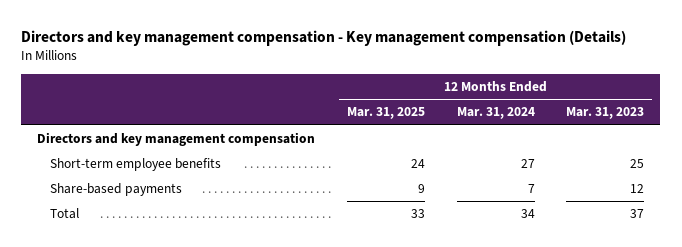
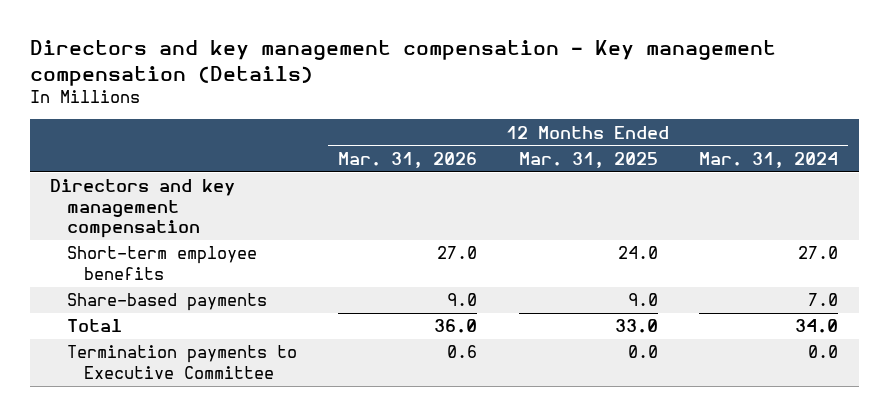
- | 12 Months Ended Mar. 31, 2025 | 12 Months Ended Mar. 31, 2024 | 12 Months Ended Mar. 31, 2023
+ | 12 Months Ended Mar. 31, 2026 | 12 Months Ended Mar. 31, 2025 | 12 Months Ended Mar. 31, 2024
- Short-term employee benefits | 24 | 27 | 25
- Share-based payments | 9 | 7 | 12
- Total | 33 | 34 | 37
+ Short-term employee benefits | 27.0 | 24.0 | 27.0
+ Share-based payments | 9.0 | 9.0 | 7.0
+ Total | 36.0 | 33.0 | 34.0
+ Termination payments to Executive Committee | 0.6 | 0.0 | 0.0

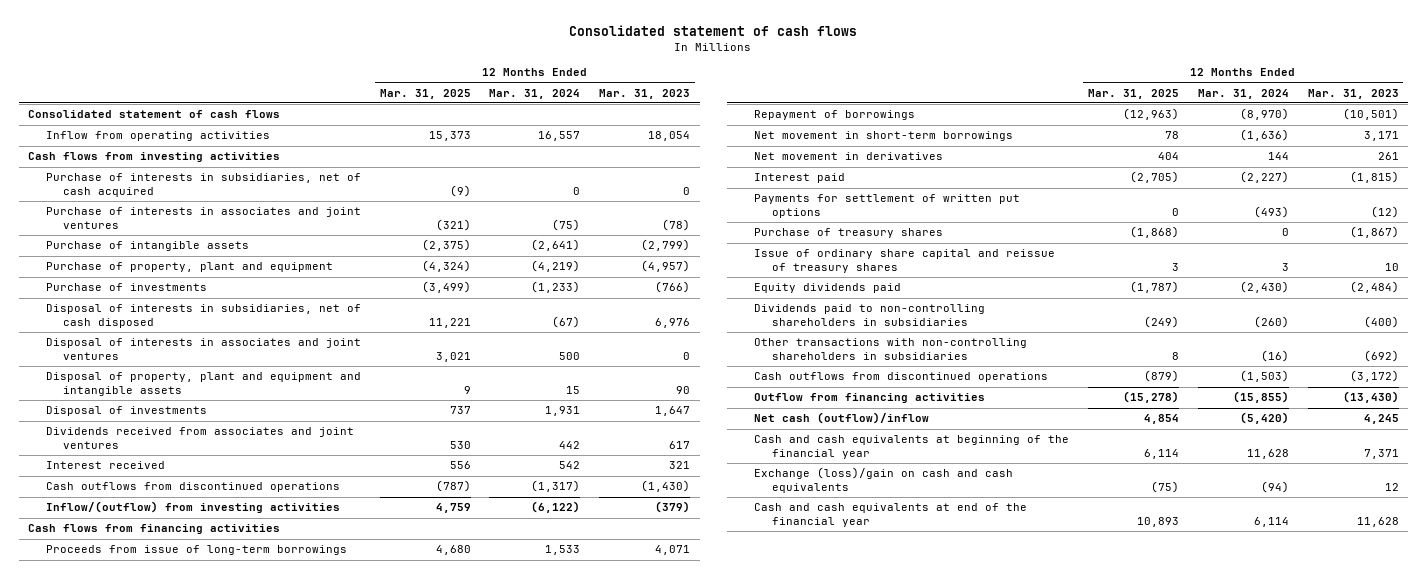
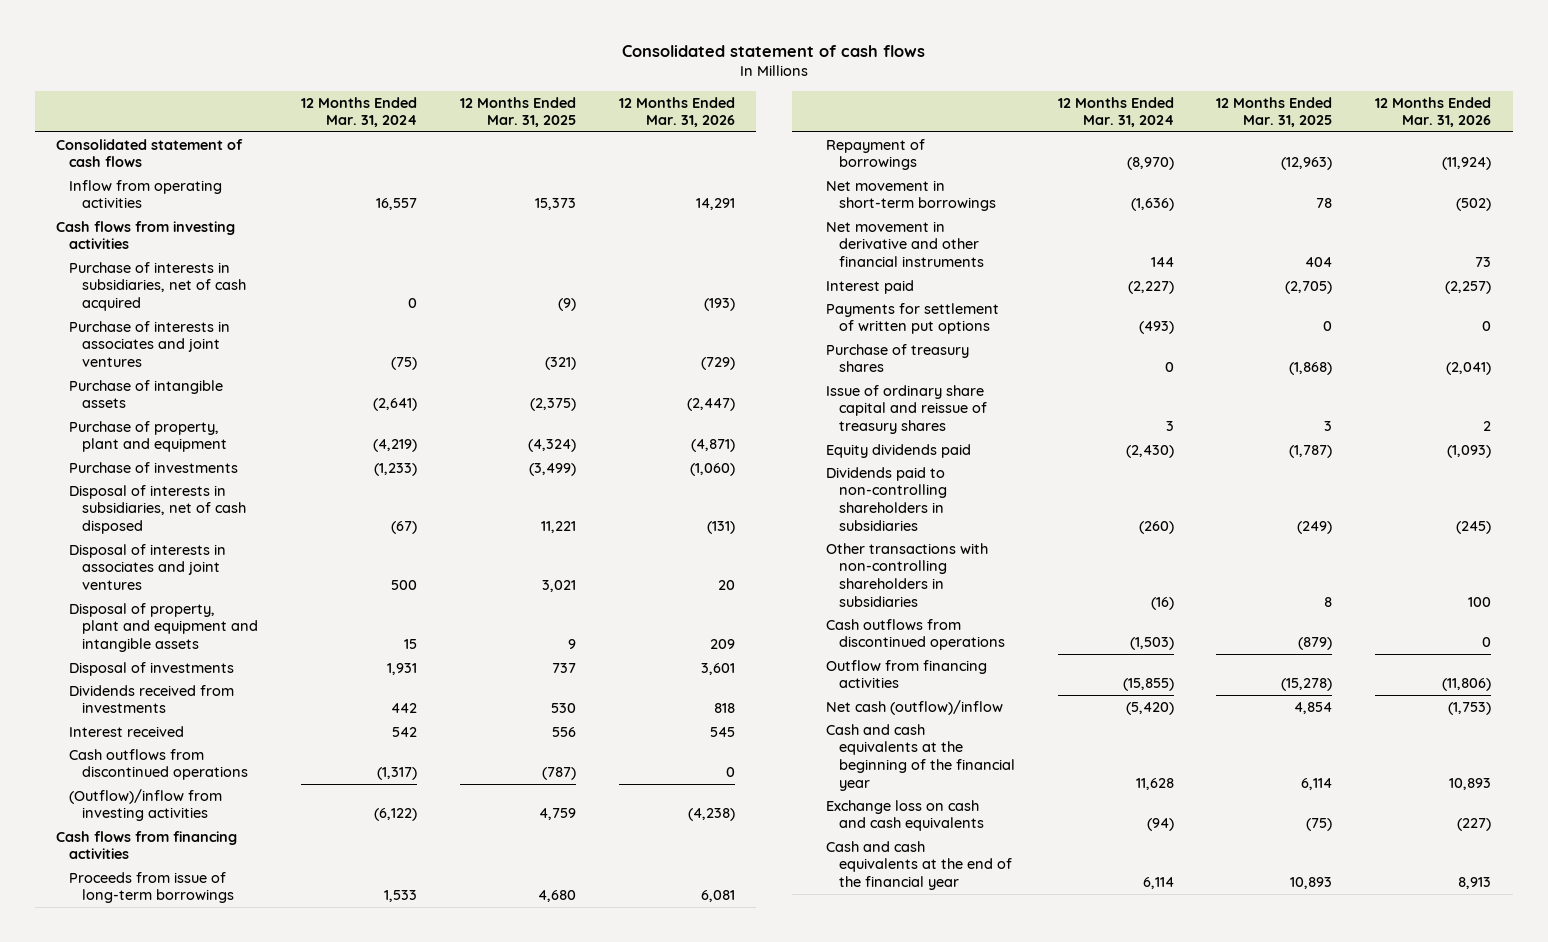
- | 12 Months Ended Mar. 31, 2025 | 12 Months Ended Mar. 31, 2024 | 12 Months Ended Mar. 31, 2023
+ | 12 Months Ended Mar. 31, 2024 | 12 Months Ended Mar. 31, 2025 | 12 Months Ended Mar. 31, 2026
- Dividends received from associates and joint ventures | 530 | 442 | 617
+ Dividends received from investments | 442 | 530 | 818
- Inflow/(outflow) from investing activities | 4,759 | (6,122) | (379)
+ (Outflow)/inflow from investing activities | (6,122) | 4,759 | (4,238)
- Net movement in derivatives | 404 | 144 | 261
+ Net movement in derivative and other financial instruments | 144 | 404 | 73
- Cash and cash equivalents at beginning of the financial year | 6,114 | 11,628 | 7,371
- Exchange (loss)/gain on cash and cash equivalents | (75) | (94) | 12
- Cash and cash equivalents at end of the financial year | 10,893 | 6,114 | 11,628
+ Cash and cash equivalents at the beginning of the financial year | 11,628 | 6,114 | 10,893
+ Exchange loss on cash and cash equivalents | (94) | (75) | (227)
+ Cash and cash equivalents at the end of the financial year | 6,114 | 10,893 | 8,913

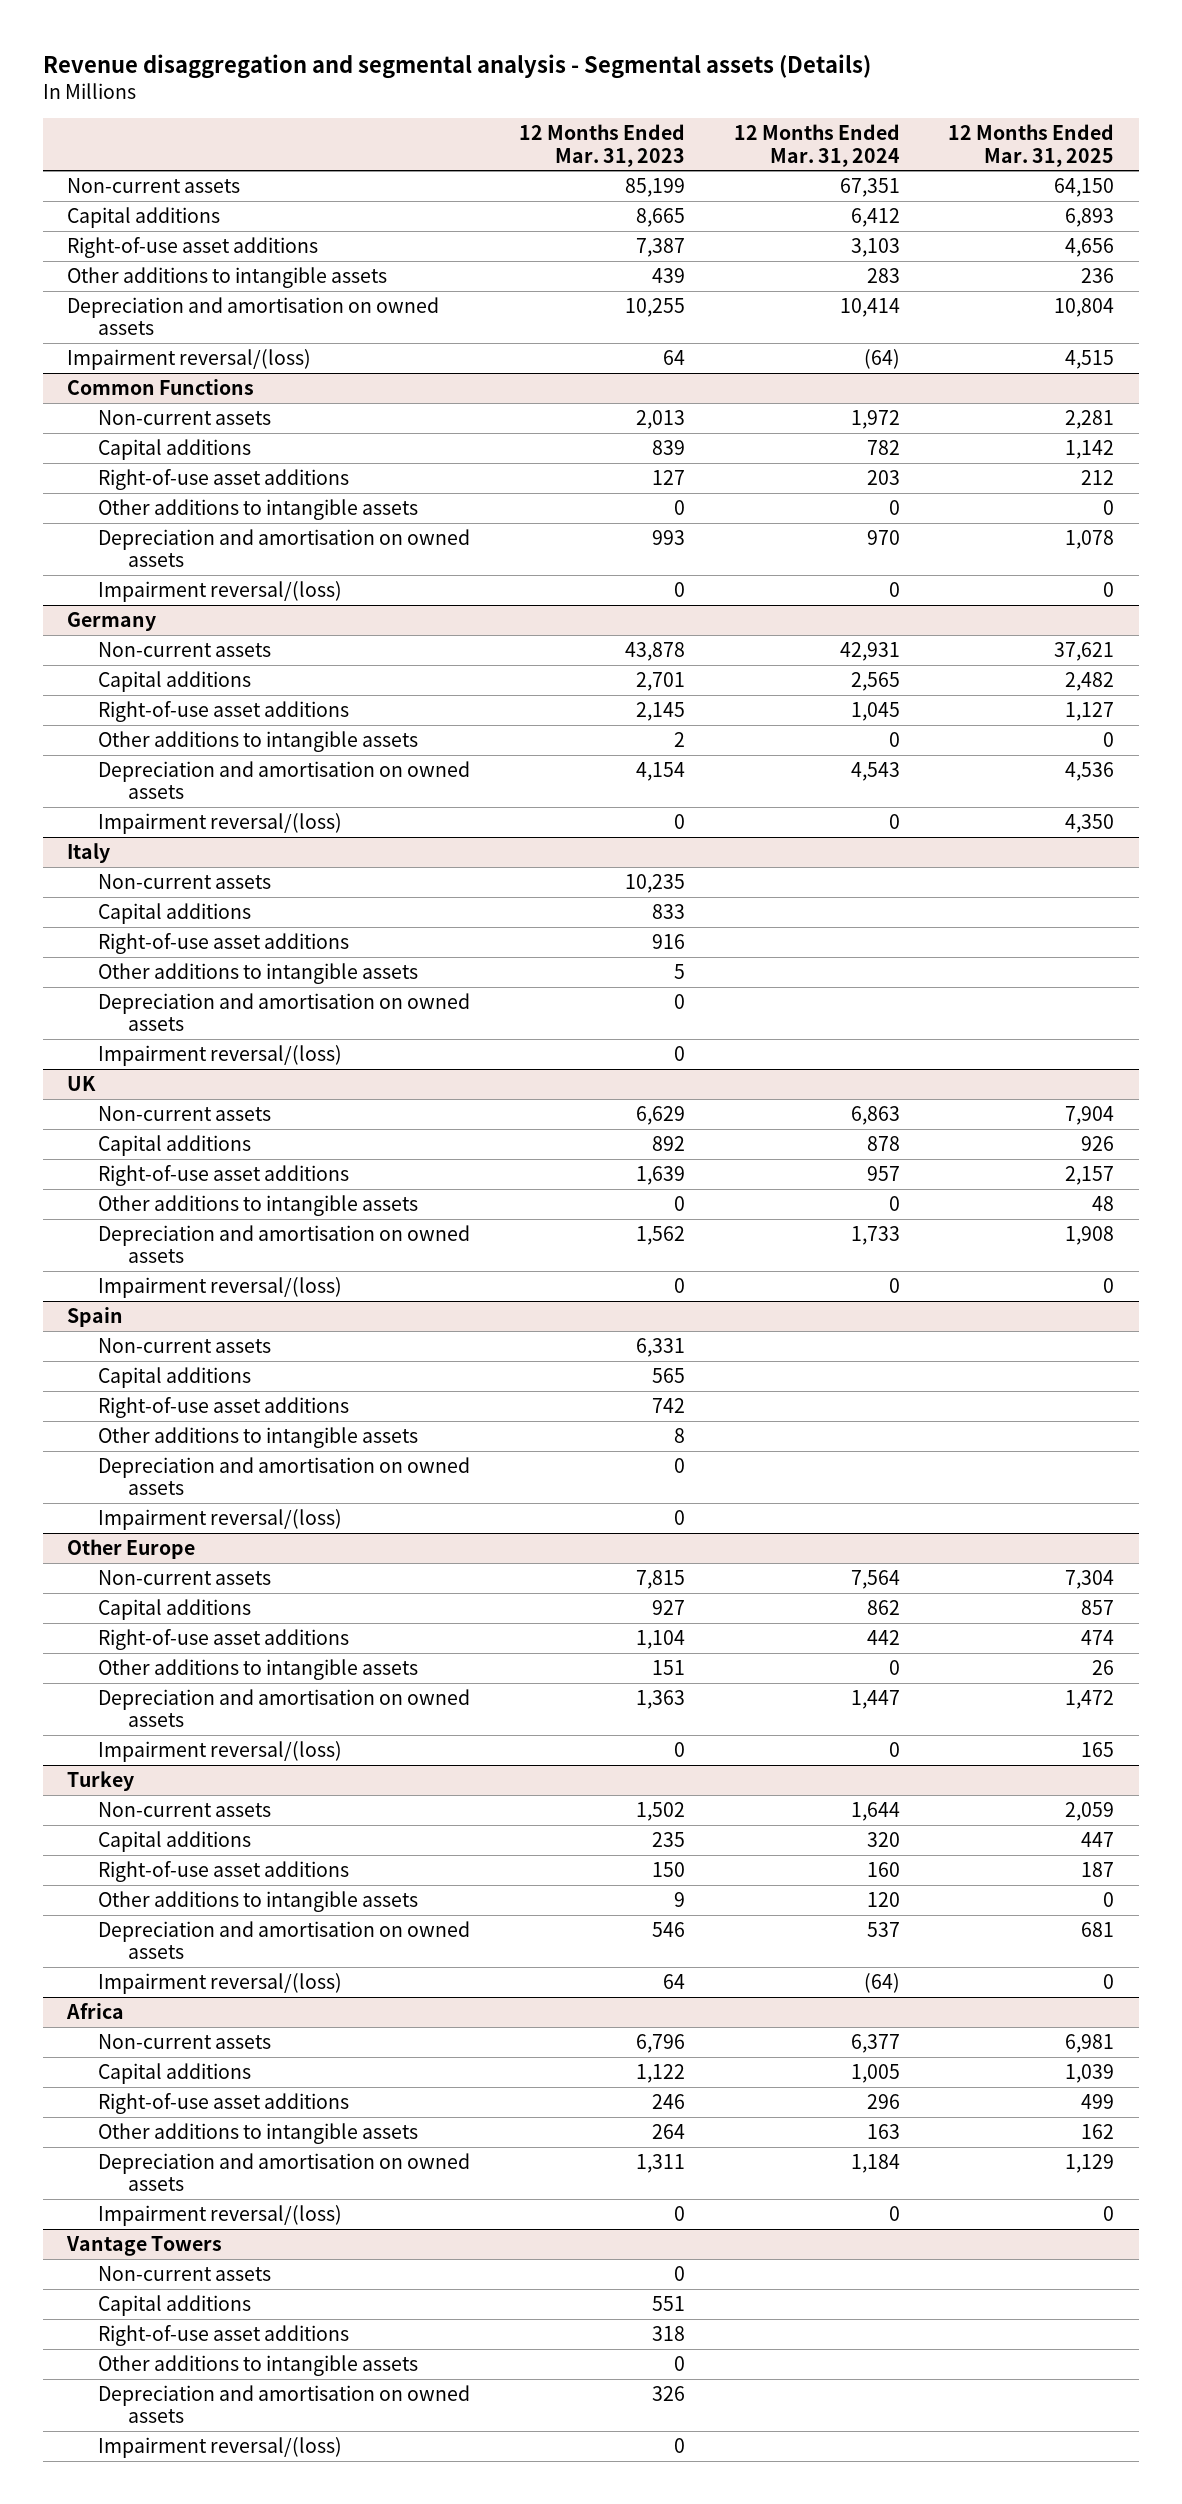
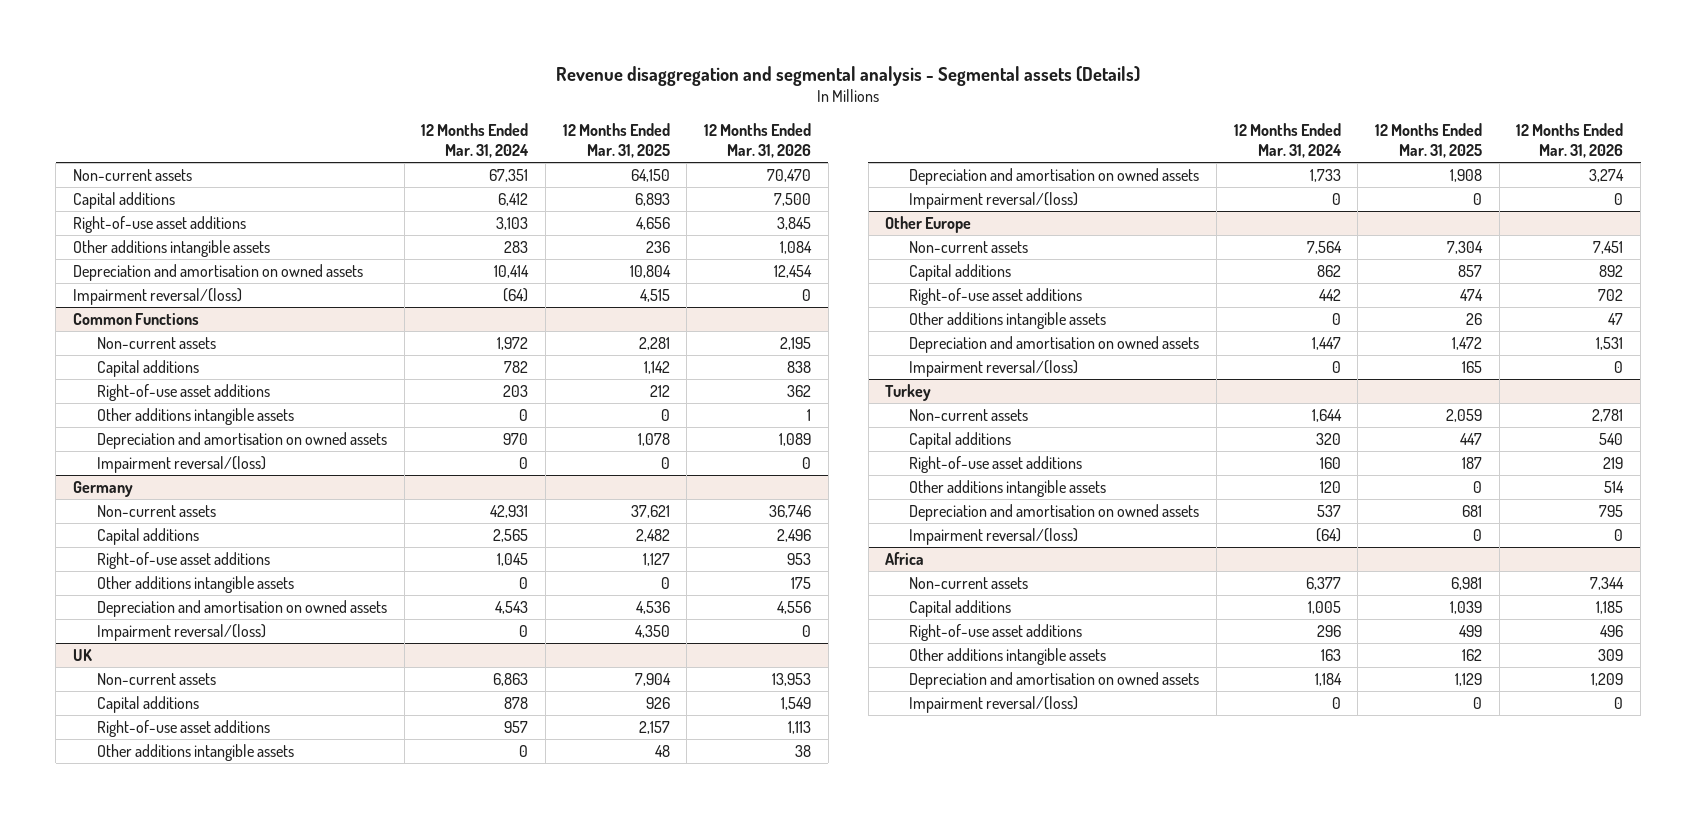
- | 12 Months Ended Mar. 31, 2023 | 12 Months Ended Mar. 31, 2024 | 12 Months Ended Mar. 31, 2025
+ | 12 Months Ended Mar. 31, 2024 | 12 Months Ended Mar. 31, 2025 | 12 Months Ended Mar. 31, 2026
- Other additions to intangible assets | 439 | 283 | 236
+ Other additions intangible assets | 283 | 236 | 1,084
@ Common Functions
- Other additions to intangible assets | 0 | 0 | 0
+ Other additions intangible assets | 0 | 0 | 1
@ Germany
- Other additions to intangible assets | 2 | 0 | 0
+ Other additions intangible assets | 0 | 0 | 175
- Italy
- Non-current assets | 10,235 | |
- Capital additions | 833 | |
- Right-of-use asset additions | 916 | |
- Other additions to intangible assets | 5 | |
- Depreciation and amortisation on owned assets | 0 | |
- Impairment reversal/(loss) | 0 | |
@ UK
- Other additions to intangible assets | 0 | 0 | 48
+ Other additions intangible assets | 0 | 48 | 38
- Spain
- Non-current assets | 6,331 | |
- Capital additions | 565 | |
- Right-of-use asset additions | 742 | |
- Other additions to intangible assets | 8 | |
- Depreciation and amortisation on owned assets | 0 | |
- Impairment reversal/(loss) | 0 | |
@ Other Europe
- Other additions to intangible assets | 151 | 0 | 26
+ Other additions intangible assets | 0 | 26 | 47
@ Turkey
- Other additions to intangible assets | 9 | 120 | 0
+ Other additions intangible assets | 120 | 0 | 514
@ Africa
- Other additions to intangible assets | 264 | 163 | 162
+ Other additions intangible assets | 163 | 162 | 309
- Vantage Towers
- Non-current assets | 0 | |
- Capital additions | 551 | |
- Right-of-use asset additions | 318 | |
- Other additions to intangible assets | 0 | |
- Depreciation and amortisation on owned assets | 326 | |
- Impairment reversal/(loss) | 0 | |

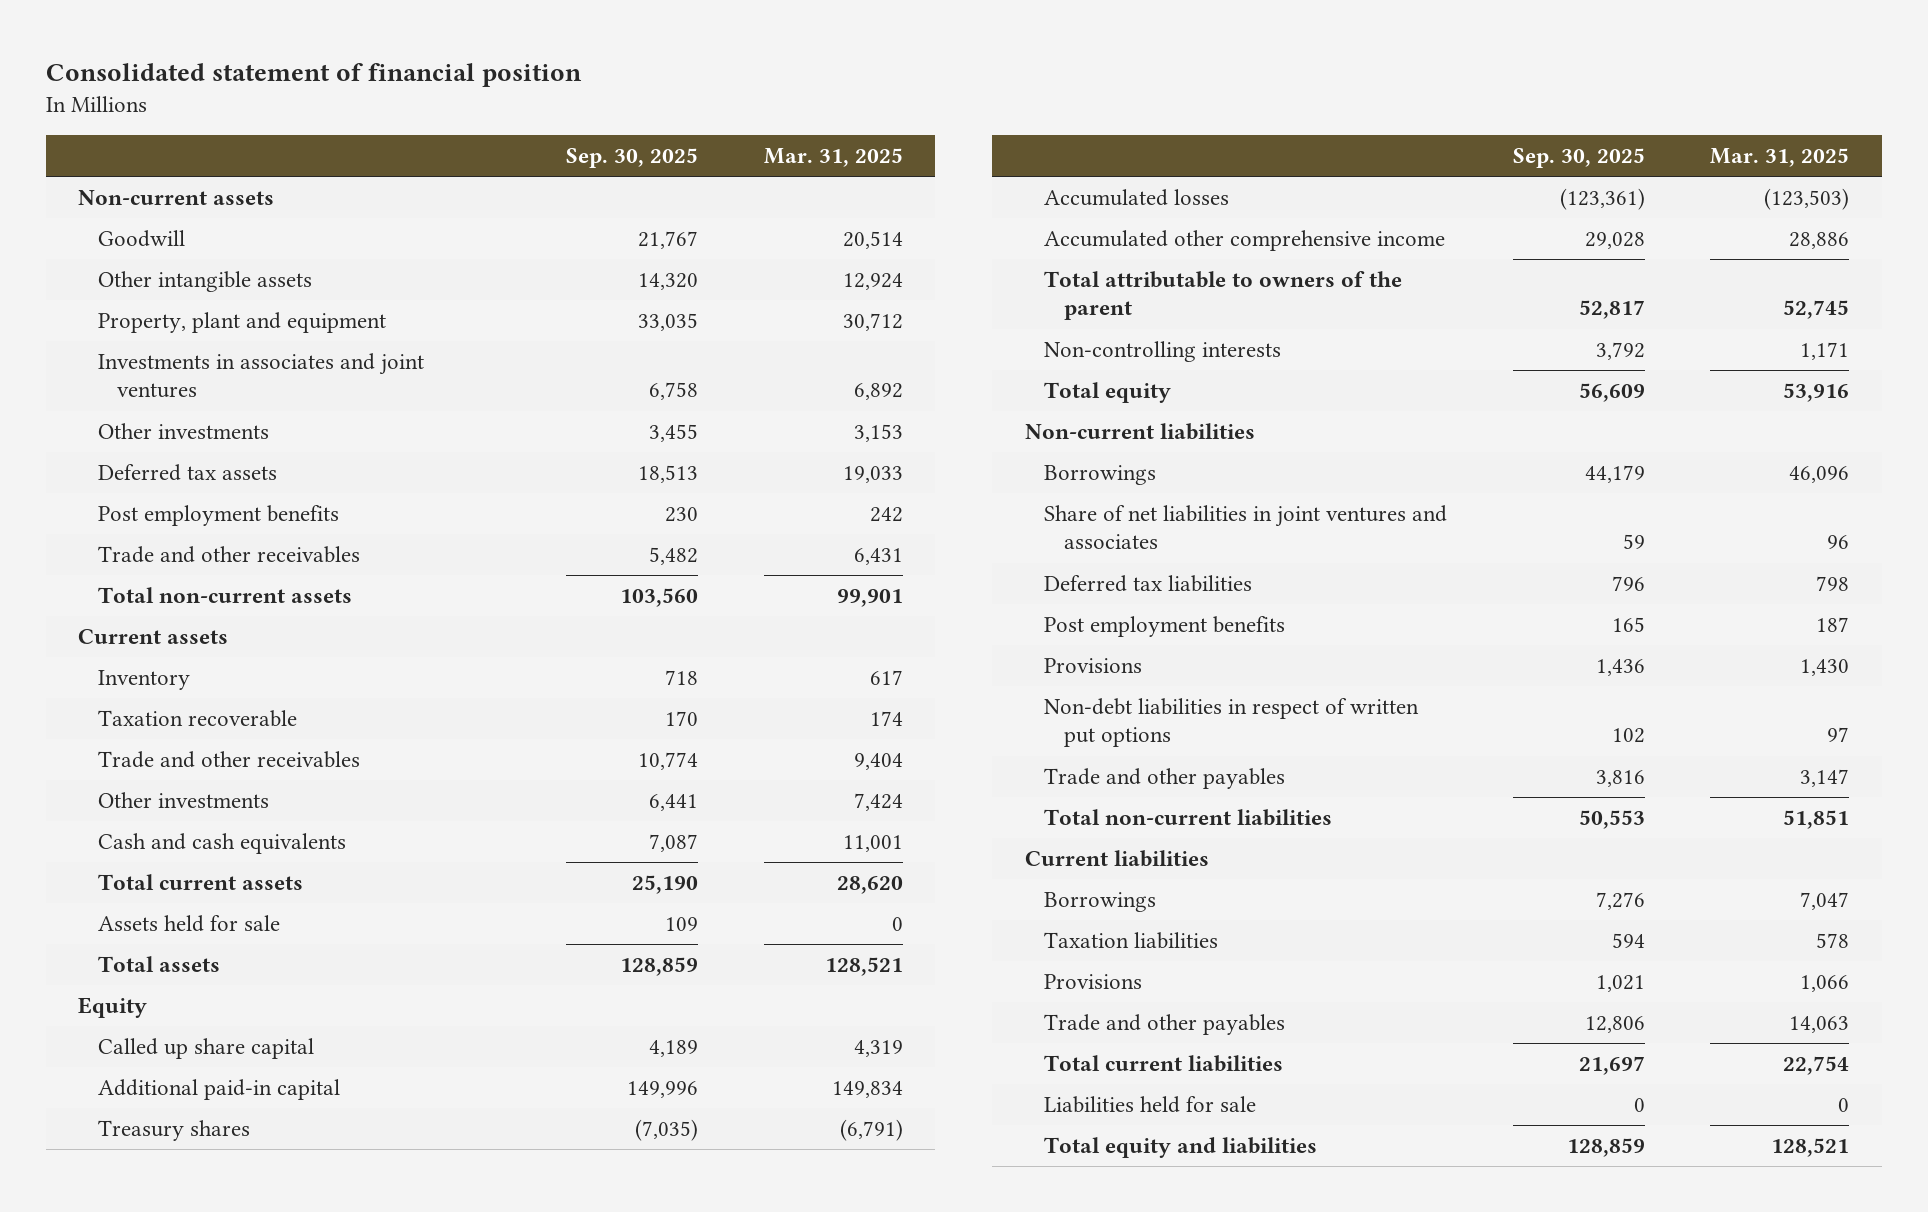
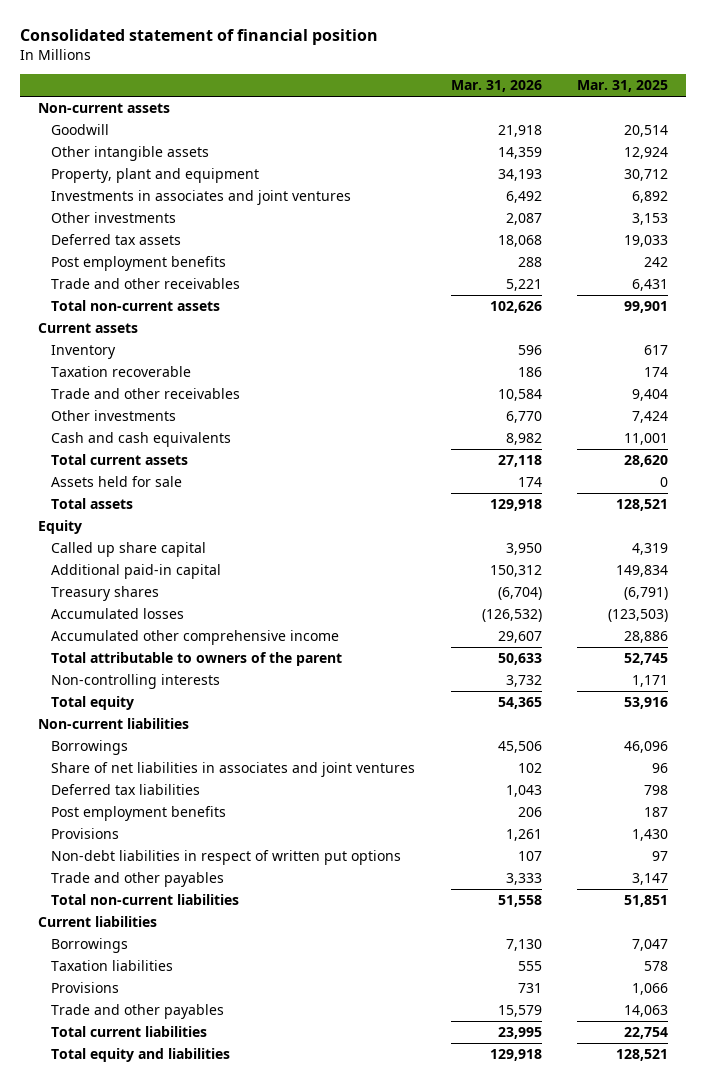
- | Sep. 30, 2025 | Mar. 31, 2025
+ | Mar. 31, 2026 | Mar. 31, 2025
- Share of net liabilities in joint ventures and associates | 59 | 96
+ Share of net liabilities in associates and joint ventures | 102 | 96
- Liabilities held for sale | 0 | 0

